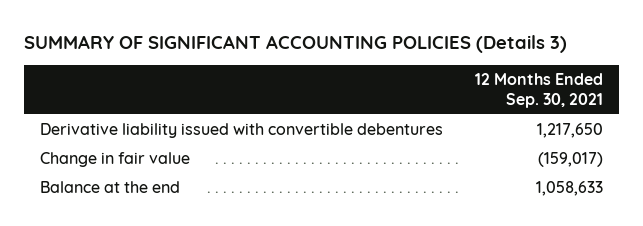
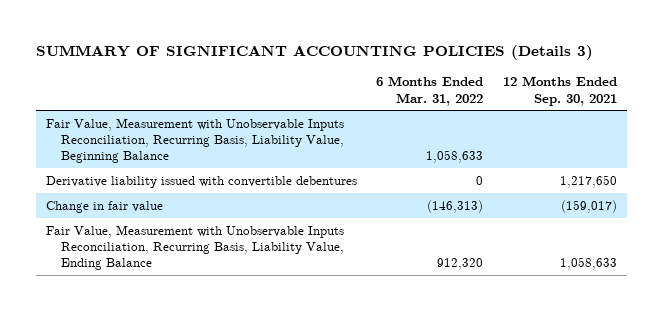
- | 12 Months Ended Sep. 30, 2021
+ | 6 Months Ended Mar. 31, 2022 | 12 Months Ended Sep. 30, 2021
+ Fair Value, Measurement with Unobservable Inputs Reconciliation, Recurring Basis, Liability Value, Beginning Balance | 1,058,633 |
- Balance at the end | 1,058,633
+ Fair Value, Measurement with Unobservable Inputs Reconciliation, Recurring Basis, Liability Value, Ending Balance | 912,320 | 1,058,633

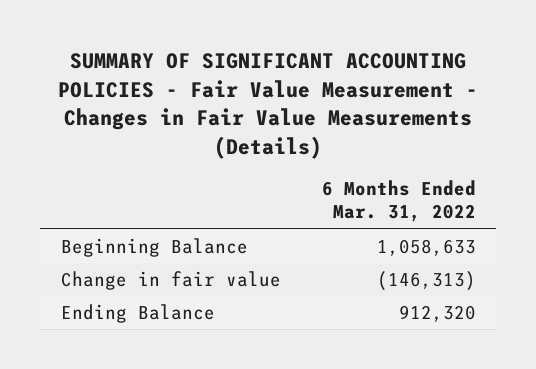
- SUMMARY OF SIGNIFICANT ACCOUNTING POLICIES (Details 3)
+ SUMMARY OF SIGNIFICANT ACCOUNTING POLICIES - Fair Value Measurement - Changes in Fair Value Measurements (Details)
- | 6 Months Ended Mar. 31, 2022 | 12 Months Ended Sep. 30, 2021
+ | 6 Months Ended Mar. 31, 2022
- Fair Value, Measurement with Unobservable Inputs Reconciliation, Recurring Basis, Liability Value, Beginning Balance | 1,058,633 |
- Derivative liability issued with convertible debentures | 0 | 1,217,650
+ Beginning Balance | 1,058,633
- Fair Value, Measurement with Unobservable Inputs Reconciliation, Recurring Basis, Liability Value, Ending Balance | 912,320 | 1,058,633
+ Ending Balance | 912,320

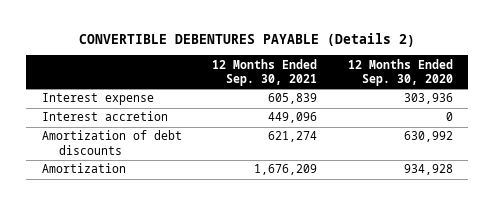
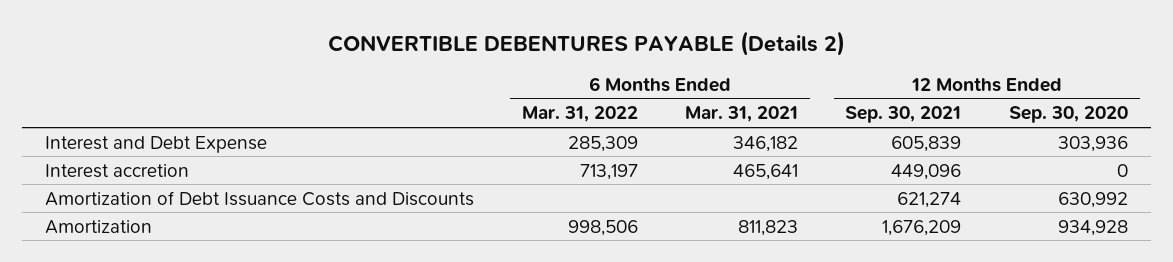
- | 12 Months Ended Sep. 30, 2021 | 12 Months Ended Sep. 30, 2020
+ | 6 Months Ended Mar. 31, 2022 | 6 Months Ended Mar. 31, 2021 | 12 Months Ended Sep. 30, 2021 | 12 Months Ended Sep. 30, 2020
- Interest expense | 605,839 | 303,936
+ Interest and Debt Expense | 285,309 | 346,182 | 605,839 | 303,936
- Amortization of debt discounts | 621,274 | 630,992
+ Amortization of Debt Issuance Costs and Discounts | | | 621,274 | 630,992

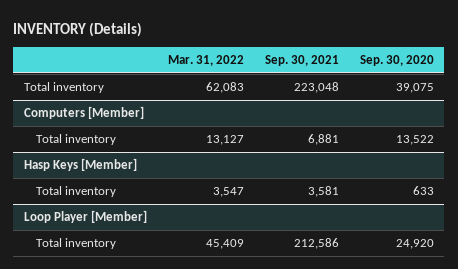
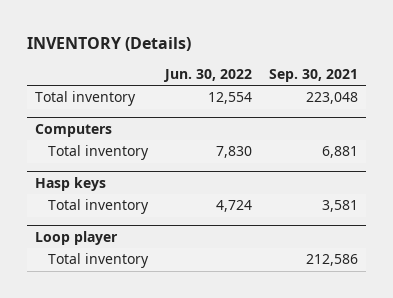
- | Mar. 31, 2022 | Sep. 30, 2021 | Sep. 30, 2020
+ | Jun. 30, 2022 | Sep. 30, 2021
- Computers [Member]
+ Computers
- Hasp Keys [Member]
+ Hasp keys
- Loop Player [Member]
+ Loop player

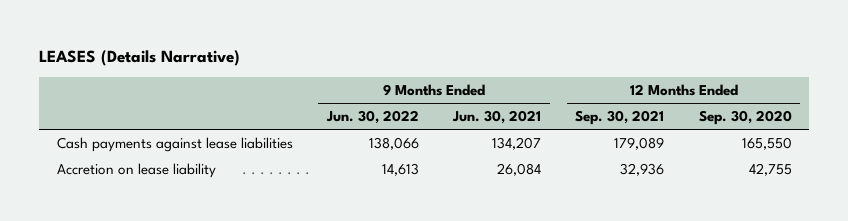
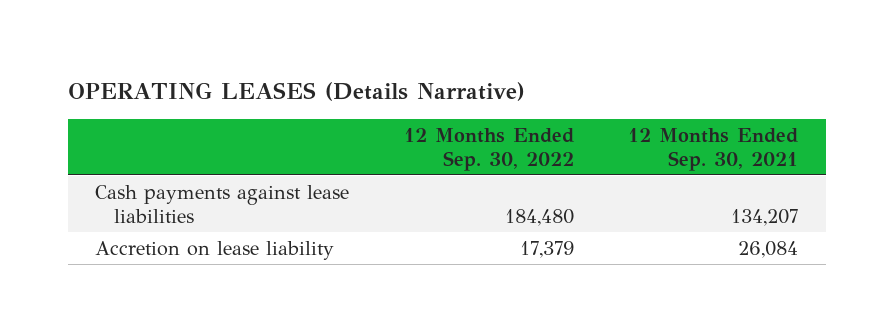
- LEASES (Details Narrative)
+ OPERATING LEASES (Details Narrative)
- | 9 Months Ended Jun. 30, 2022 | 9 Months Ended Jun. 30, 2021 | 12 Months Ended Sep. 30, 2021 | 12 Months Ended Sep. 30, 2020
+ | 12 Months Ended Sep. 30, 2022 | 12 Months Ended Sep. 30, 2021
- Cash payments against lease liabilities | 138,066 | 134,207 | 179,089 | 165,550
- Accretion on lease liability | 14,613 | 26,084 | 32,936 | 42,755
+ Cash payments against lease liabilities | 184,480 | 134,207
+ Accretion on lease liability | 17,379 | 26,084

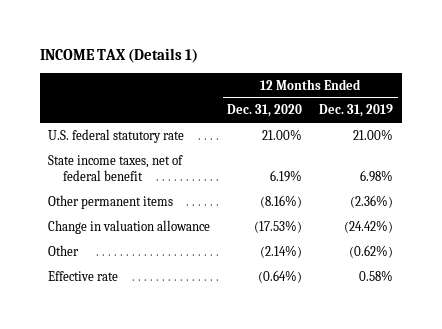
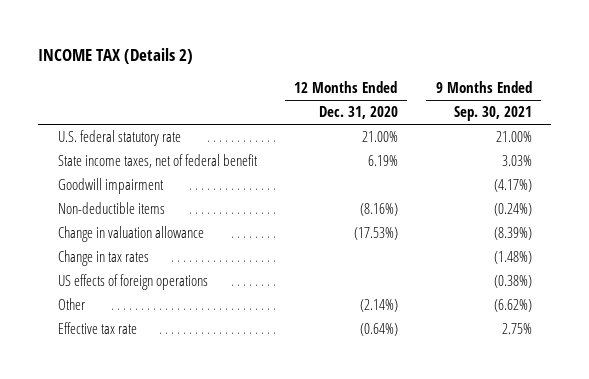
- INCOME TAX (Details 1)
+ INCOME TAX (Details 2)
- | 12 Months Ended Dec. 31, 2020 | 12 Months Ended Dec. 31, 2019
+ | 12 Months Ended Dec. 31, 2020 | 9 Months Ended Sep. 30, 2021
- Other permanent items | (8.16%) | (2.36%)
+ Goodwill impairment | | (4.17%)
+ Non-deductible items | (8.16%) | (0.24%)
+ Change in tax rates | | (1.48%)
+ US effects of foreign operations | | (0.38%)
- Effective rate | (0.64%) | 0.58%
+ Effective tax rate | (0.64%) | 2.75%

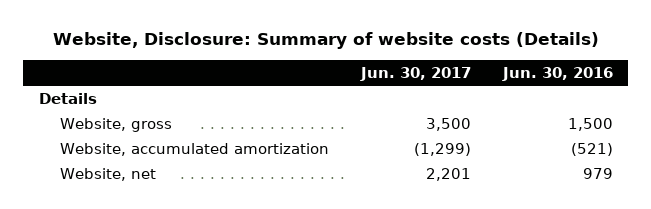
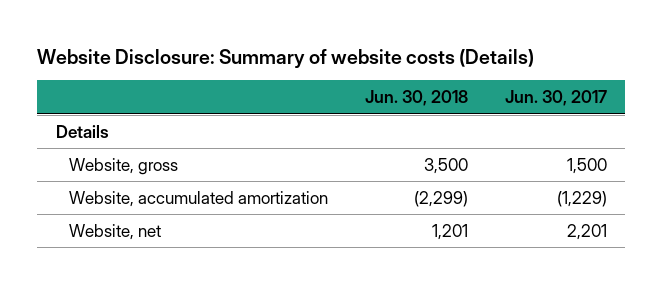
- Website, Disclosure: Summary of website costs (Details)
+ Website Disclosure: Summary of website costs (Details)
- | Jun. 30, 2017 | Jun. 30, 2016
+ | Jun. 30, 2018 | Jun. 30, 2017
- Website, gross | 3,500 | 1,500
- Website, accumulated amortization | (1,299) | (521)
+ Website, gross | 3,500 | 1,500
+ Website, accumulated amortization | (2,299) | (1,229)

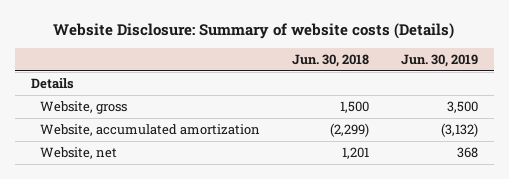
- | Jun. 30, 2018 | Jun. 30, 2017
+ | Jun. 30, 2018 | Jun. 30, 2019
- Website, gross | 3,500 | 1,500
+ Website, gross | 1,500 | 3,500

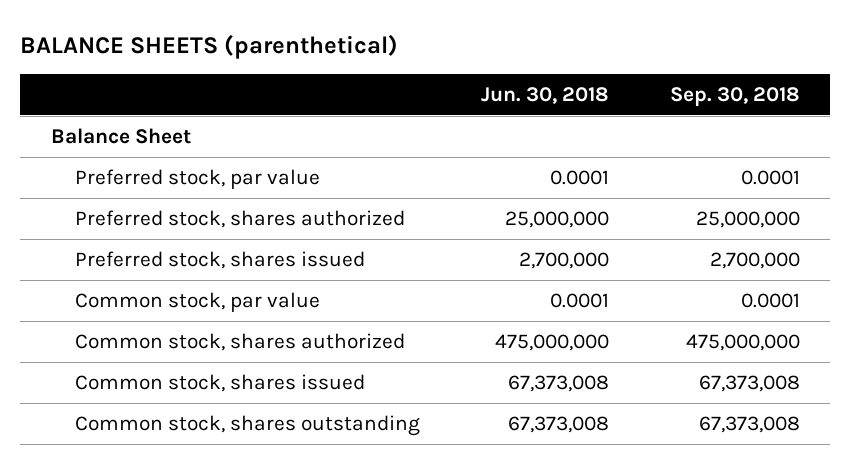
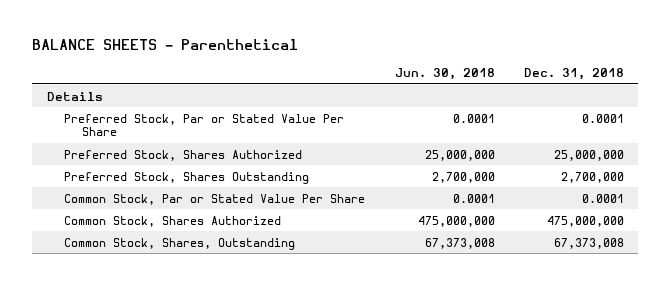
- BALANCE SHEETS (parenthetical)
+ BALANCE SHEETS - Parenthetical
- | Jun. 30, 2018 | Sep. 30, 2018
+ | Jun. 30, 2018 | Dec. 31, 2018
- Balance Sheet
- Preferred stock, par value | 0.0001 | 0.0001
- Preferred stock, shares authorized | 25,000,000 | 25,000,000
- Preferred stock, shares issued | 2,700,000 | 2,700,000
- Common stock, par value | 0.0001 | 0.0001
- Common stock, shares authorized | 475,000,000 | 475,000,000
- Common stock, shares issued | 67,373,008 | 67,373,008
- Common stock, shares outstanding | 67,373,008 | 67,373,008
+ Details
+ Preferred Stock, Par or Stated Value Per Share | 0.0001 | 0.0001
+ Preferred Stock, Shares Authorized | 25,000,000 | 25,000,000
+ Preferred Stock, Shares Outstanding | 2,700,000 | 2,700,000
+ Common Stock, Par or Stated Value Per Share | 0.0001 | 0.0001
+ Common Stock, Shares Authorized | 475,000,000 | 475,000,000
+ Common Stock, Shares, Outstanding | 67,373,008 | 67,373,008

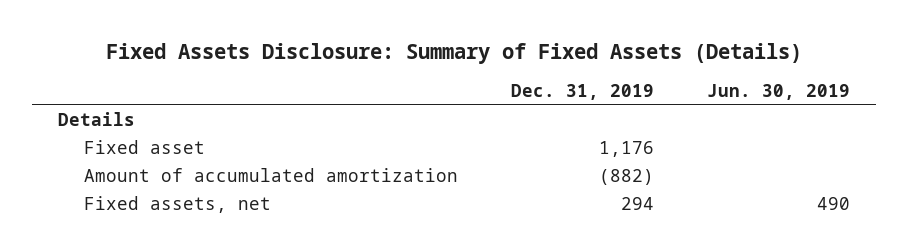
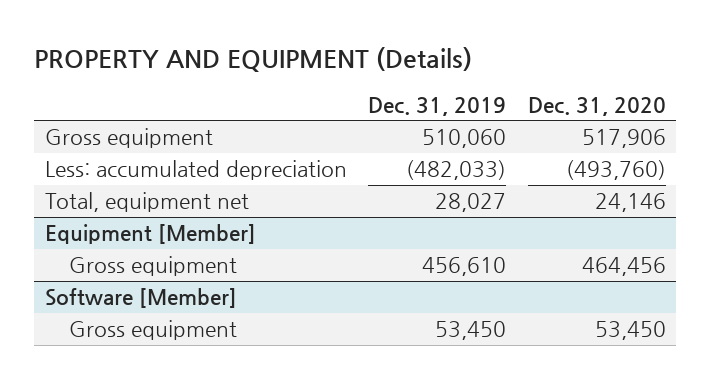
- Fixed Assets Disclosure: Summary of Fixed Assets (Details)
+ PROPERTY AND EQUIPMENT (Details)
- | Dec. 31, 2019 | Jun. 30, 2019
+ | Dec. 31, 2019 | Dec. 31, 2020
- Details
- Fixed asset | 1,176 |
- Amount of accumulated amortization | (882) |
- Fixed assets, net | 294 | 490
+ Gross equipment | 510,060 | 517,906
+ Less: accumulated depreciation | (482,033) | (493,760)
+ Total, equipment net | 28,027 | 24,146
+ Equipment [Member]
+ Gross equipment | 456,610 | 464,456
+ Software [Member]
+ Gross equipment | 53,450 | 53,450

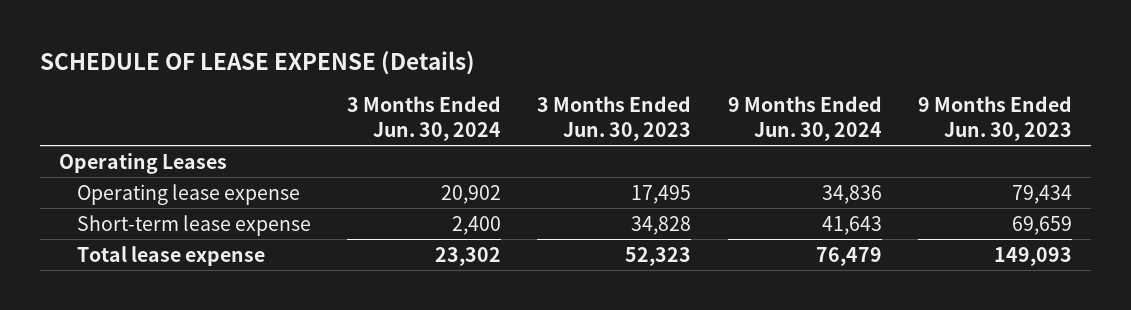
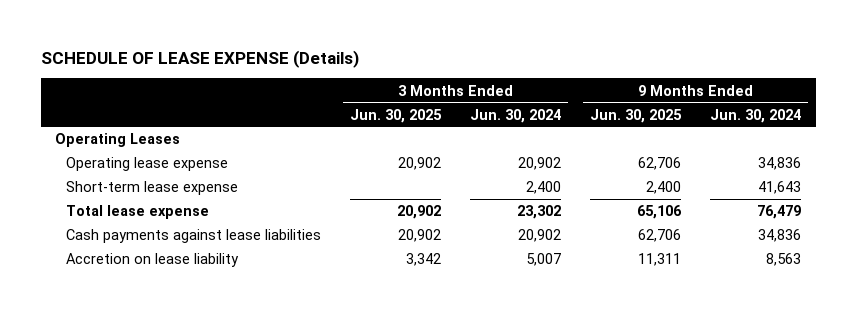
- | 3 Months Ended Jun. 30, 2024 | 3 Months Ended Jun. 30, 2023 | 9 Months Ended Jun. 30, 2024 | 9 Months Ended Jun. 30, 2023
+ | 3 Months Ended Jun. 30, 2025 | 3 Months Ended Jun. 30, 2024 | 9 Months Ended Jun. 30, 2025 | 9 Months Ended Jun. 30, 2024
+ Cash payments against lease liabilities | 20,902 | 20,902 | 62,706 | 34,836
+ Accretion on lease liability | 3,342 | 5,007 | 11,311 | 8,563

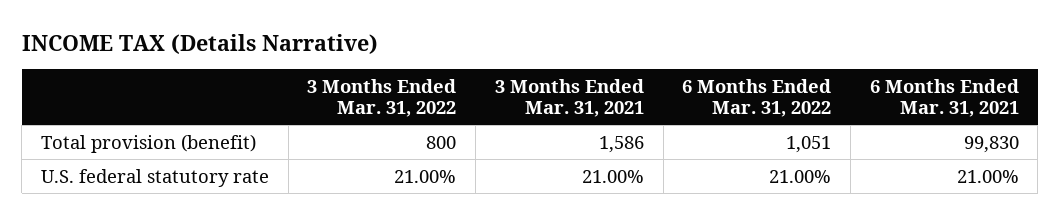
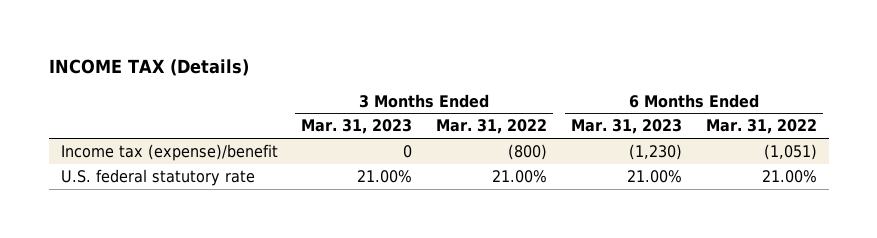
- INCOME TAX (Details Narrative)
+ INCOME TAX (Details)
- | 3 Months Ended Mar. 31, 2022 | 3 Months Ended Mar. 31, 2021 | 6 Months Ended Mar. 31, 2022 | 6 Months Ended Mar. 31, 2021
+ | 3 Months Ended Mar. 31, 2023 | 3 Months Ended Mar. 31, 2022 | 6 Months Ended Mar. 31, 2023 | 6 Months Ended Mar. 31, 2022
- Total provision (benefit) | 800 | 1,586 | 1,051 | 99,830
+ Income tax (expense)/benefit | 0 | (800) | (1,230) | (1,051)

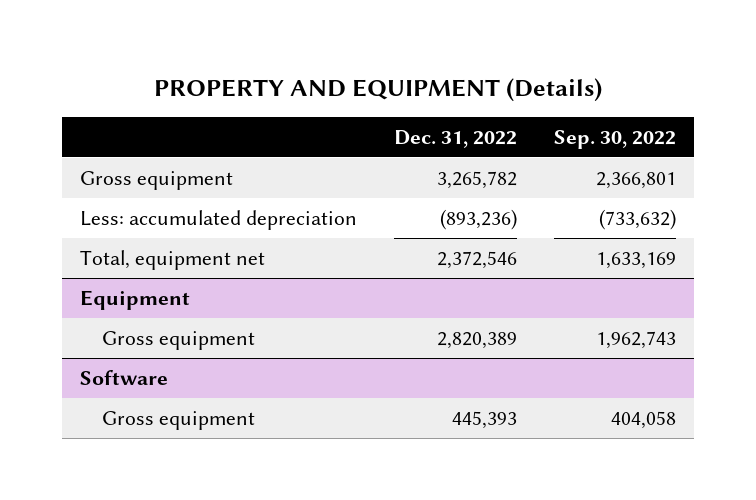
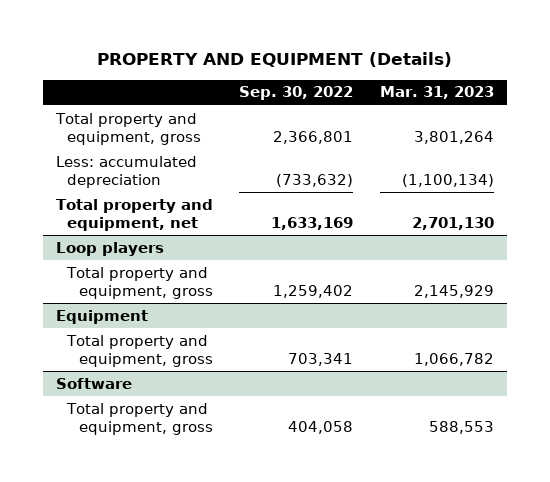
- | Dec. 31, 2022 | Sep. 30, 2022
+ | Sep. 30, 2022 | Mar. 31, 2023
- Gross equipment | 3,265,782 | 2,366,801
+ Total property and equipment, gross | 2,366,801 | 3,801,264
- Total, equipment net | 2,372,546 | 1,633,169
+ Total property and equipment, net | 1,633,169 | 2,701,130
+ Loop players
+ Total property and equipment, gross | 1,259,402 | 2,145,929
@ Equipment
- Gross equipment | 2,820,389 | 1,962,743
+ Total property and equipment, gross | 703,341 | 1,066,782
@ Software
- Gross equipment | 445,393 | 404,058
+ Total property and equipment, gross | 404,058 | 588,553

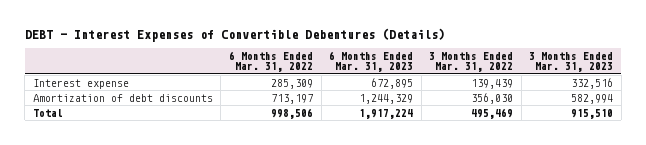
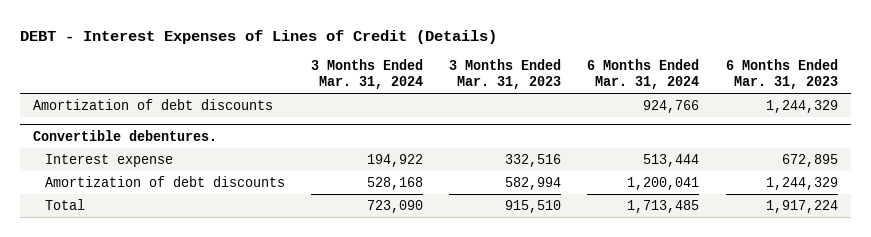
- DEBT - Interest Expenses of Convertible Debentures (Details)
+ DEBT - Interest Expenses of Lines of Credit (Details)
- | 6 Months Ended Mar. 31, 2022 | 6 Months Ended Mar. 31, 2023 | 3 Months Ended Mar. 31, 2022 | 3 Months Ended Mar. 31, 2023
+ | 3 Months Ended Mar. 31, 2024 | 3 Months Ended Mar. 31, 2023 | 6 Months Ended Mar. 31, 2024 | 6 Months Ended Mar. 31, 2023
+ Amortization of debt discounts | | | 924,766 | 1,244,329
+ Convertible debentures.

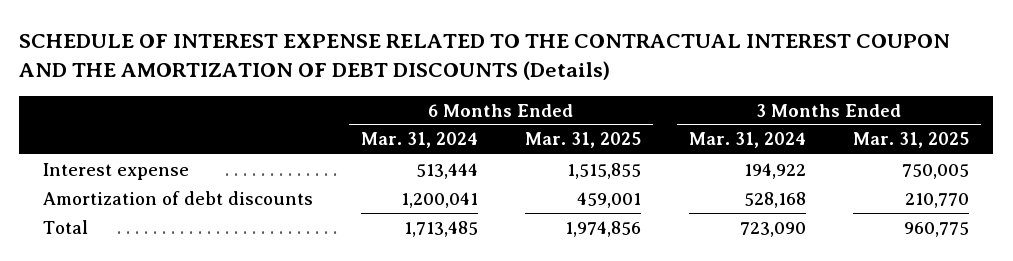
- DEBT - Interest Expenses of Lines of Credit (Details)
+ SCHEDULE OF INTEREST EXPENSE RELATED TO THE CONTRACTUAL INTEREST COUPON AND THE AMORTIZATION OF DEBT DISCOUNTS (Details)
- | 3 Months Ended Mar. 31, 2024 | 3 Months Ended Mar. 31, 2023 | 6 Months Ended Mar. 31, 2024 | 6 Months Ended Mar. 31, 2023
+ | 6 Months Ended Mar. 31, 2024 | 6 Months Ended Mar. 31, 2025 | 3 Months Ended Mar. 31, 2024 | 3 Months Ended Mar. 31, 2025
- Amortization of debt discounts | | | 924,766 | 1,244,329
- Convertible debentures.

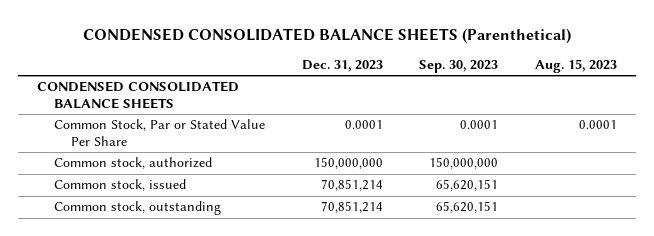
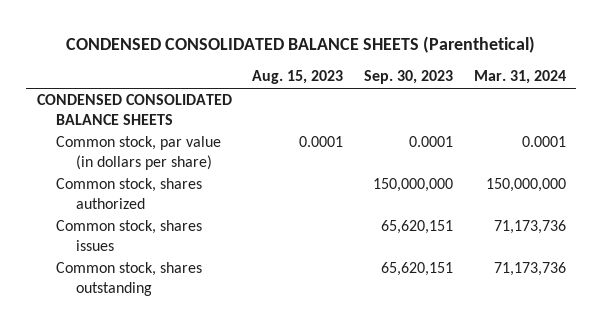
- | Dec. 31, 2023 | Sep. 30, 2023 | Aug. 15, 2023
+ | Aug. 15, 2023 | Sep. 30, 2023 | Mar. 31, 2024
- Common Stock, Par or Stated Value Per Share | 0.0001 | 0.0001 | 0.0001
- Common stock, authorized | 150,000,000 | 150,000,000 |
- Common stock, issued | 70,851,214 | 65,620,151 |
- Common stock, outstanding | 70,851,214 | 65,620,151 |
+ Common stock, par value (in dollars per share) | 0.0001 | 0.0001 | 0.0001
+ Common stock, shares authorized | | 150,000,000 | 150,000,000
+ Common stock, shares issues | | 65,620,151 | 71,173,736
+ Common stock, shares outstanding | | 65,620,151 | 71,173,736

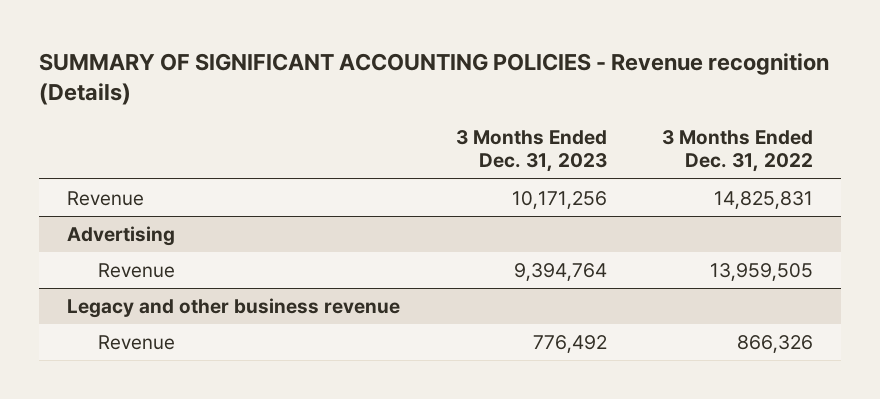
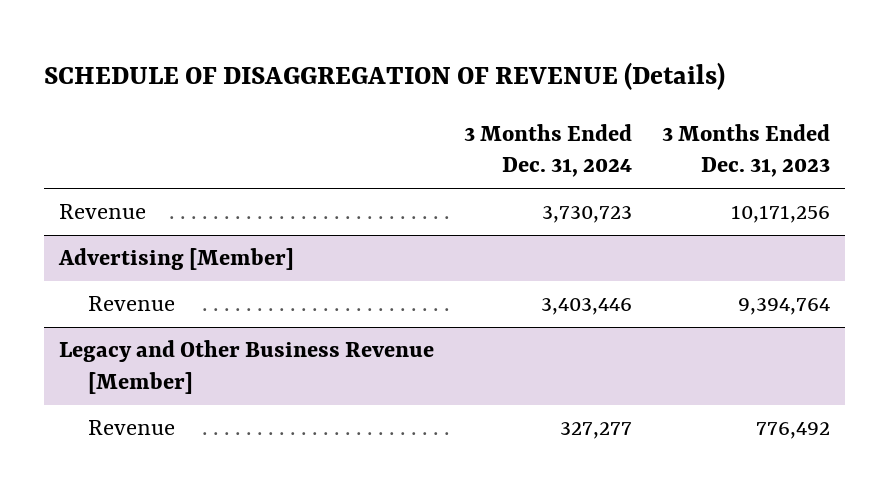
- SUMMARY OF SIGNIFICANT ACCOUNTING POLICIES - Revenue recognition (Details)
+ SCHEDULE OF DISAGGREGATION OF REVENUE (Details)
- | 3 Months Ended Dec. 31, 2023 | 3 Months Ended Dec. 31, 2022
+ | 3 Months Ended Dec. 31, 2024 | 3 Months Ended Dec. 31, 2023
- Advertising
+ Advertising [Member]
- Legacy and other business revenue
+ Legacy and Other Business Revenue [Member]

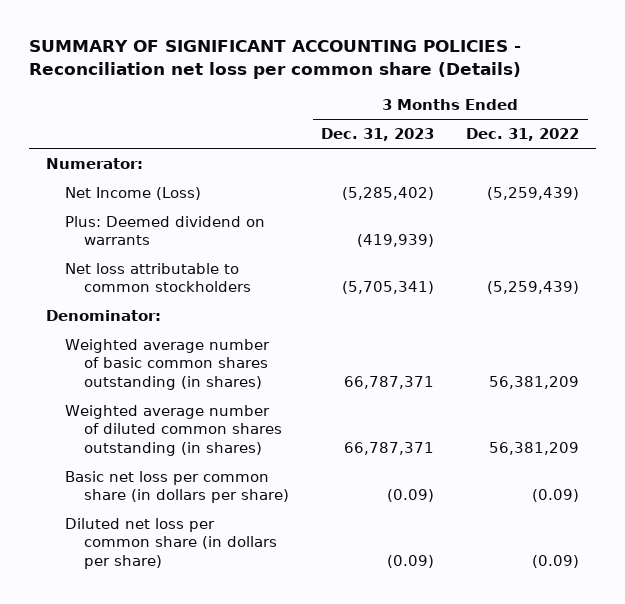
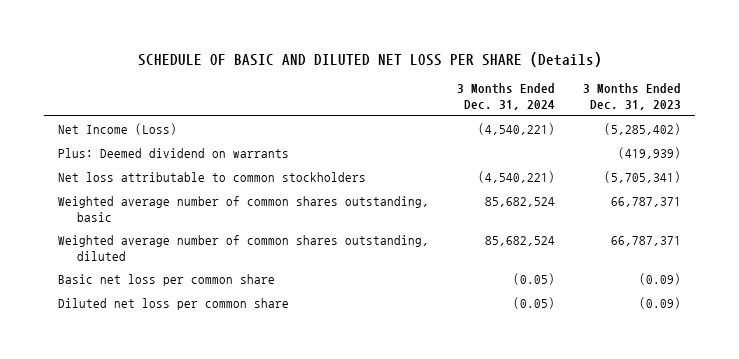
- SUMMARY OF SIGNIFICANT ACCOUNTING POLICIES - Reconciliation net loss per common share (Details)
+ SCHEDULE OF BASIC AND DILUTED NET LOSS PER SHARE (Details)
- | 3 Months Ended Dec. 31, 2023 | 3 Months Ended Dec. 31, 2022
+ | 3 Months Ended Dec. 31, 2024 | 3 Months Ended Dec. 31, 2023
- Numerator:
- Denominator:
- Weighted average number of basic common shares outstanding (in shares) | 66,787,371 | 56,381,209
- Weighted average number of diluted common shares outstanding (in shares) | 66,787,371 | 56,381,209
- Basic net loss per common share (in dollars per share) | (0.09) | (0.09)
- Diluted net loss per common share (in dollars per share) | (0.09) | (0.09)
+ Weighted average number of common shares outstanding, basic | 85,682,524 | 66,787,371
+ Weighted average number of common shares outstanding, diluted | 85,682,524 | 66,787,371
+ Basic net loss per common share | (0.05) | (0.09)
+ Diluted net loss per common share | (0.05) | (0.09)

